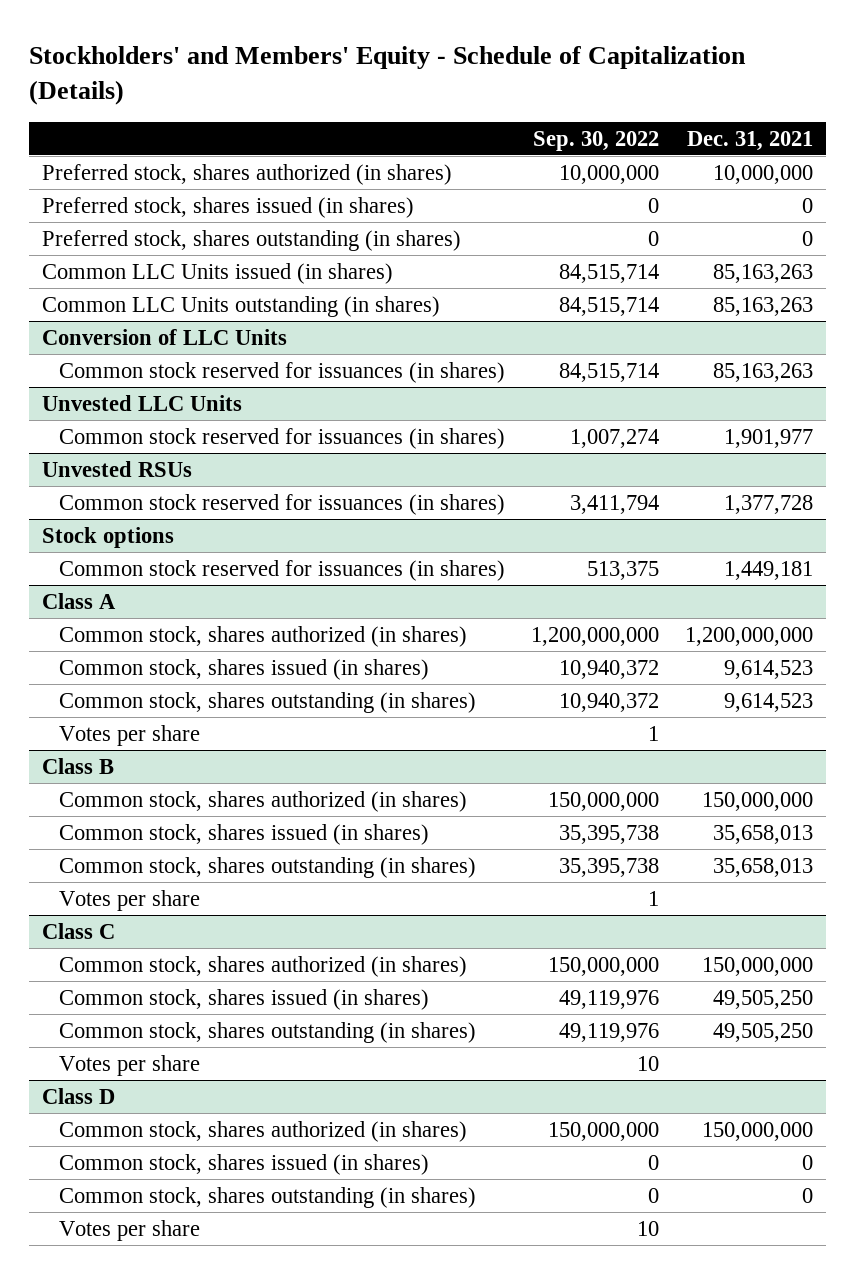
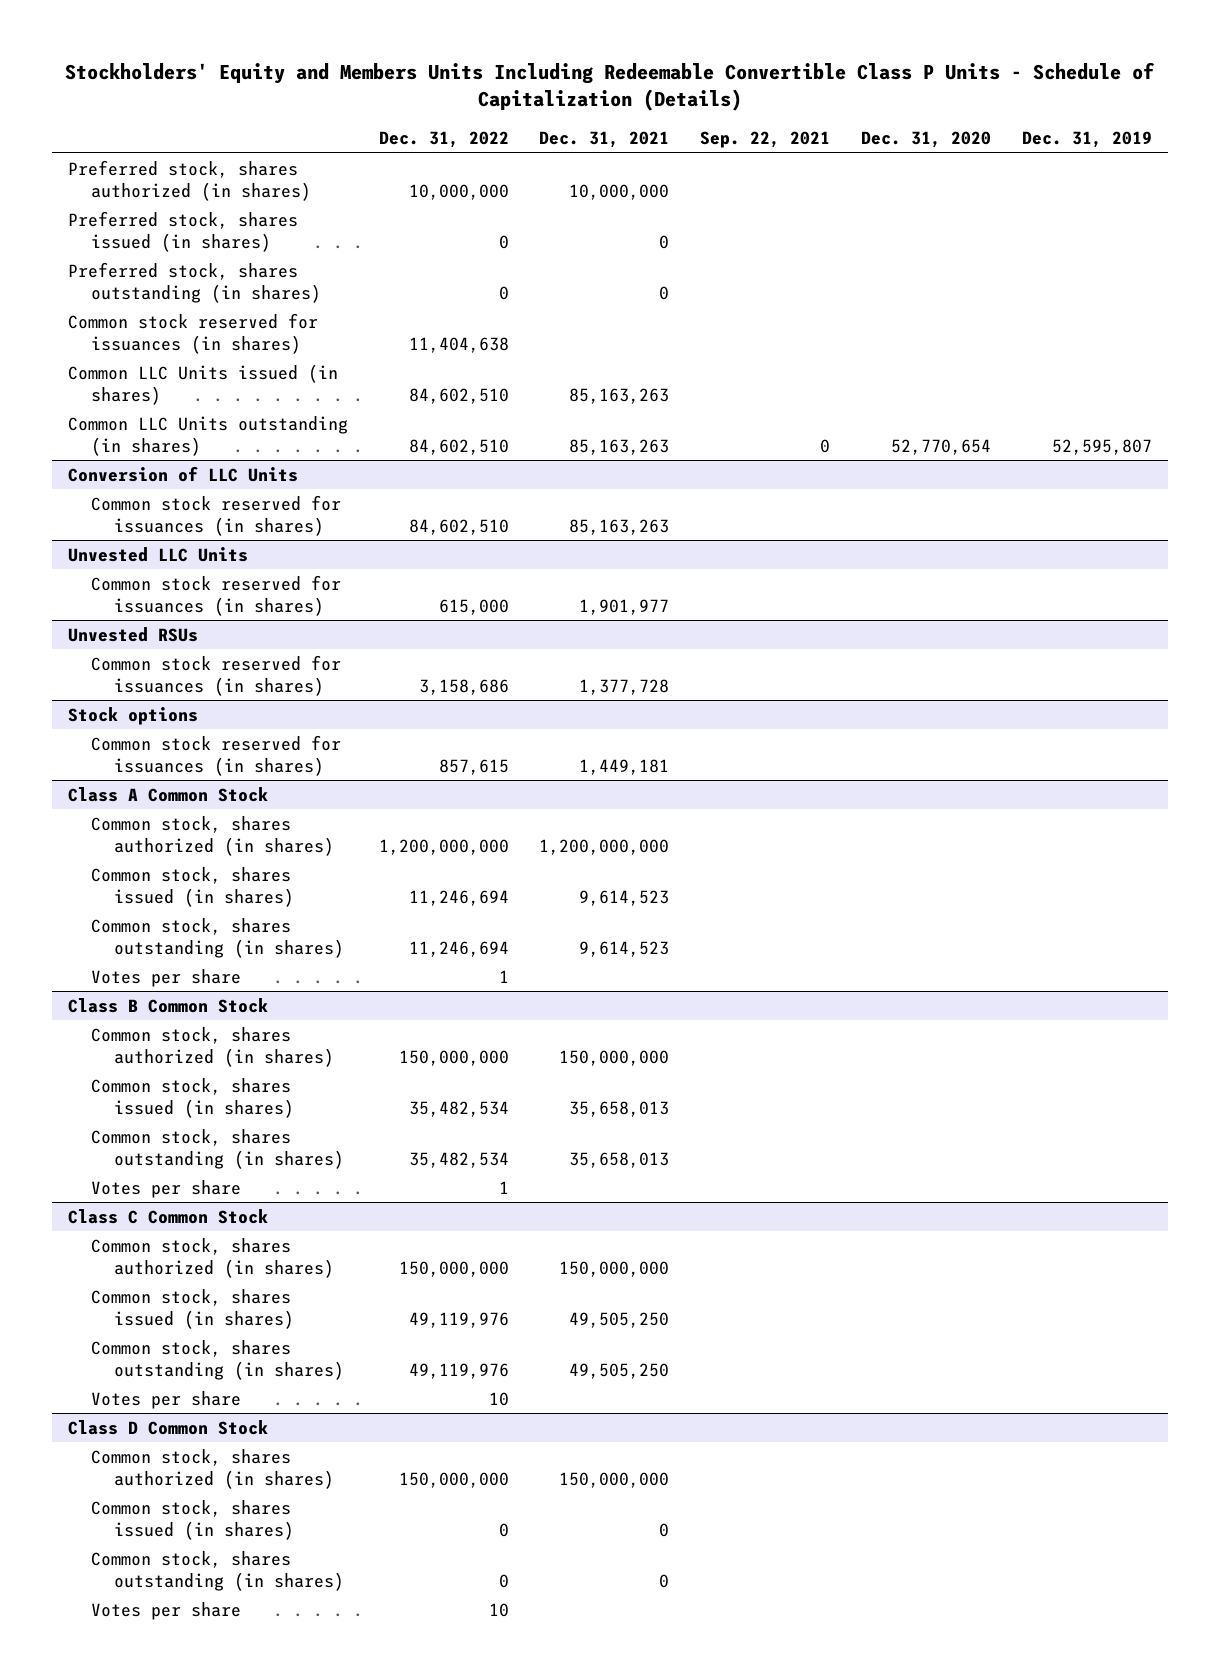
- Stockholders' and Members' Equity - Schedule of Capitalization (Details)
+ Stockholders' Equity and Members Units Including Redeemable Convertible Class P Units - Schedule of Capitalization (Details)
- | Sep. 30, 2022 | Dec. 31, 2021
+ | Dec. 31, 2022 | Dec. 31, 2021 | Sep. 22, 2021 | Dec. 31, 2020 | Dec. 31, 2019
+ Common stock reserved for issuances (in shares) | 11,404,638 | | | |
- Class A
+ Class A Common Stock
- Class B
+ Class B Common Stock
- Class C
+ Class C Common Stock
- Class D
+ Class D Common Stock

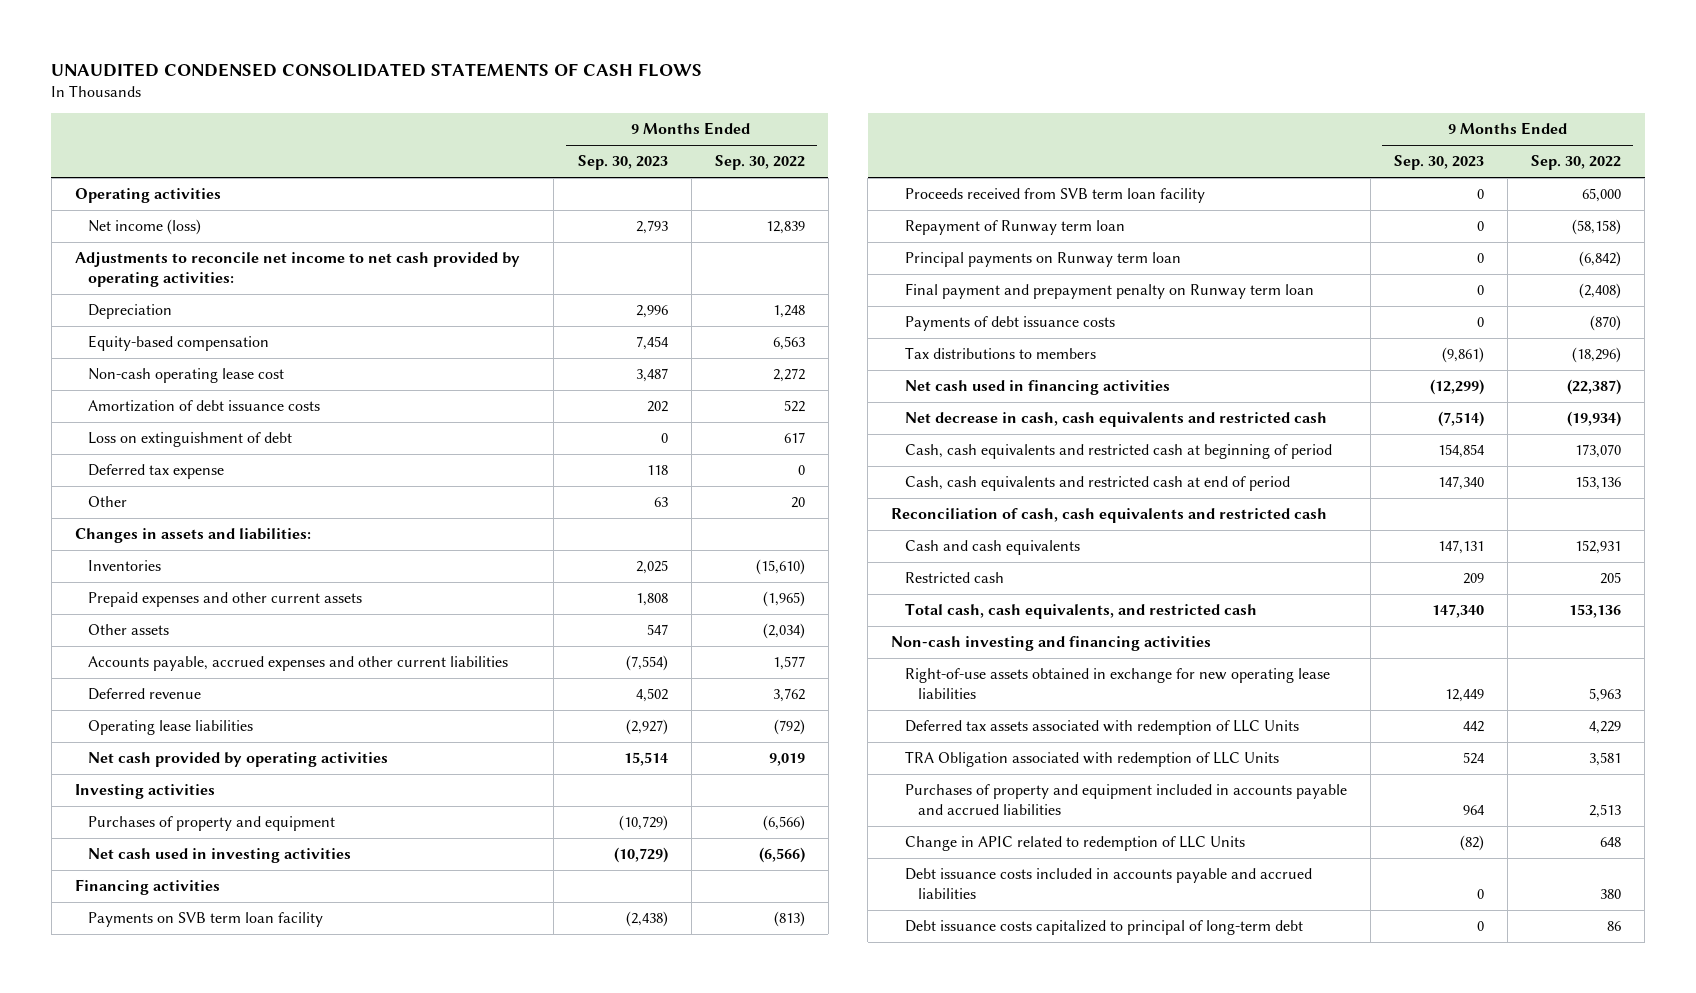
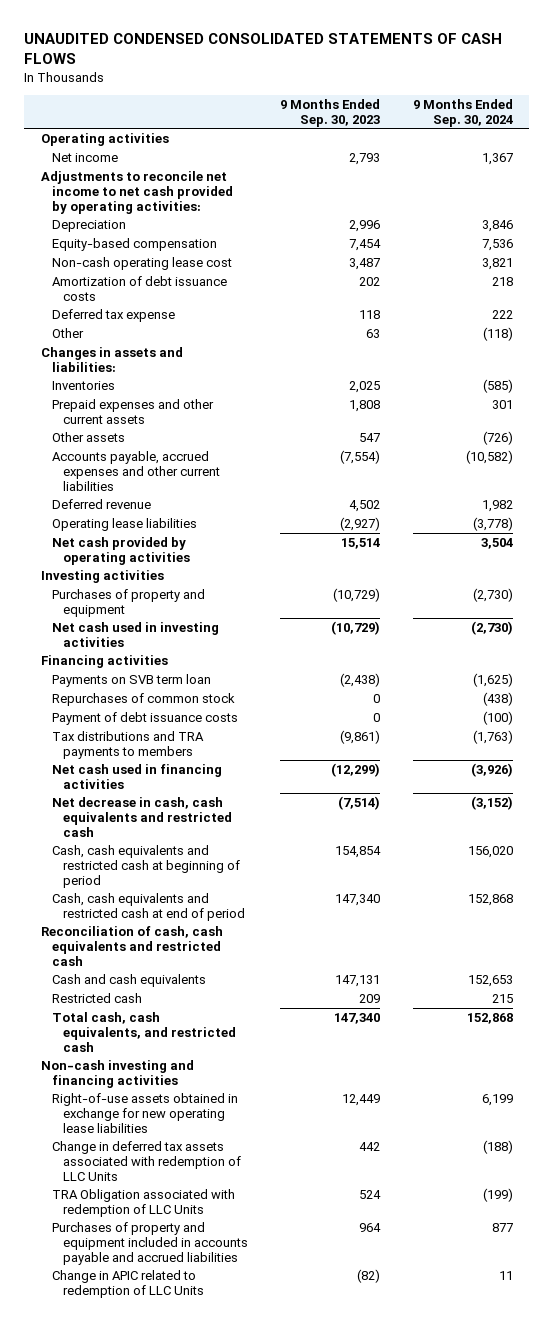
- | 9 Months Ended Sep. 30, 2023 | 9 Months Ended Sep. 30, 2022
+ | 9 Months Ended Sep. 30, 2023 | 9 Months Ended Sep. 30, 2024
- Net income (loss) | 2,793 | 12,839
+ Net income | 2,793 | 1,367
- Loss on extinguishment of debt | 0 | 617
- Payments on SVB term loan facility | (2,438) | (813)
- Proceeds received from SVB term loan facility | 0 | 65,000
- Repayment of Runway term loan | 0 | (58,158)
- Principal payments on Runway term loan | 0 | (6,842)
- Final payment and prepayment penalty on Runway term loan | 0 | (2,408)
- Payments of debt issuance costs | 0 | (870)
- Tax distributions to members | (9,861) | (18,296)
+ Payments on SVB term loan | (2,438) | (1,625)
+ Repurchases of common stock | 0 | (438)
+ Payment of debt issuance costs | 0 | (100)
+ Tax distributions and TRA payments to members | (9,861) | (1,763)
- Deferred tax assets associated with redemption of LLC Units | 442 | 4,229
+ Change in deferred tax assets associated with redemption of LLC Units | 442 | (188)
- Debt issuance costs included in accounts payable and accrued liabilities | 0 | 380
- Debt issuance costs capitalized to principal of long-term debt | 0 | 86

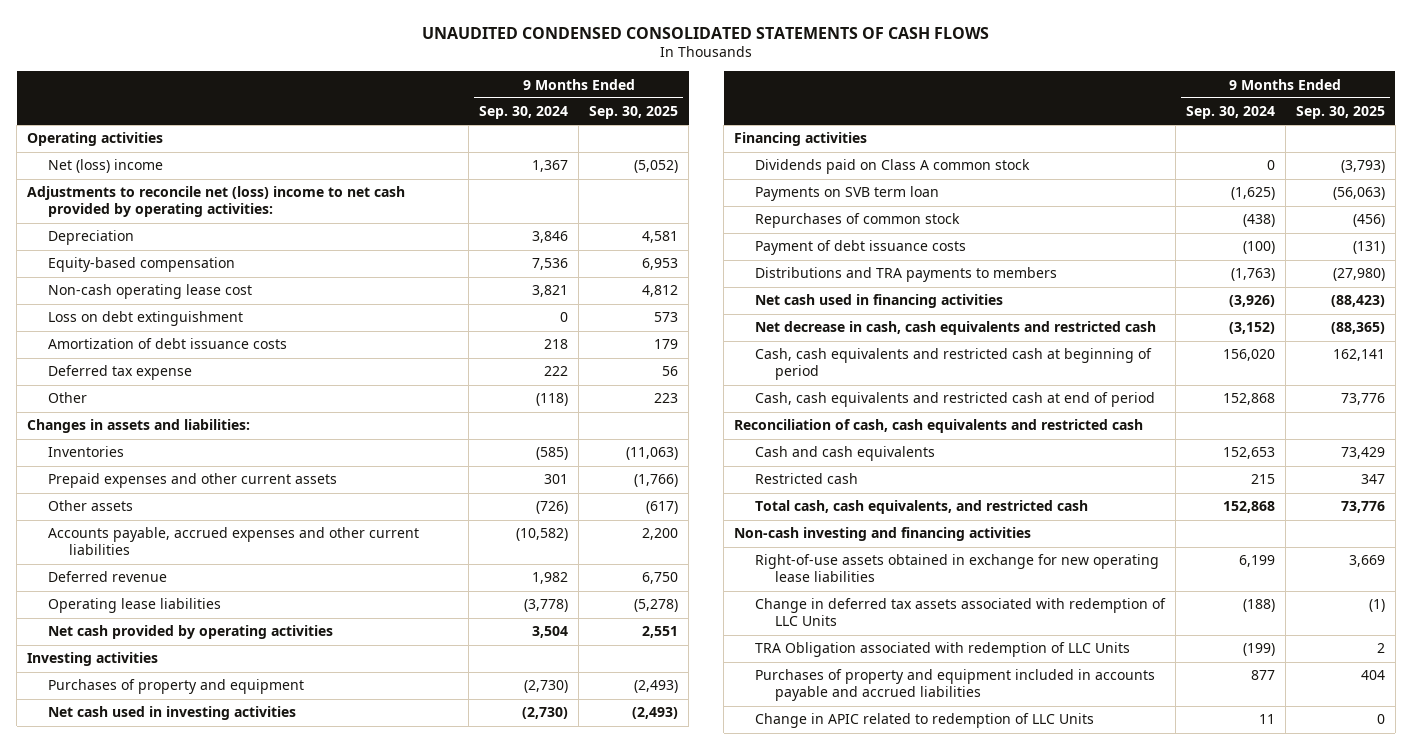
- | 9 Months Ended Sep. 30, 2023 | 9 Months Ended Sep. 30, 2024
+ | 9 Months Ended Sep. 30, 2024 | 9 Months Ended Sep. 30, 2025
- Net income | 2,793 | 1,367
- Adjustments to reconcile net income to net cash provided by operating activities:
+ Net (loss) income | 1,367 | (5,052)
+ Adjustments to reconcile net (loss) income to net cash provided by operating activities:
+ Loss on debt extinguishment | 0 | 573
+ Dividends paid on Class A common stock | 0 | (3,793)
- Tax distributions and TRA payments to members | (9,861) | (1,763)
+ Distributions and TRA payments to members | (1,763) | (27,980)

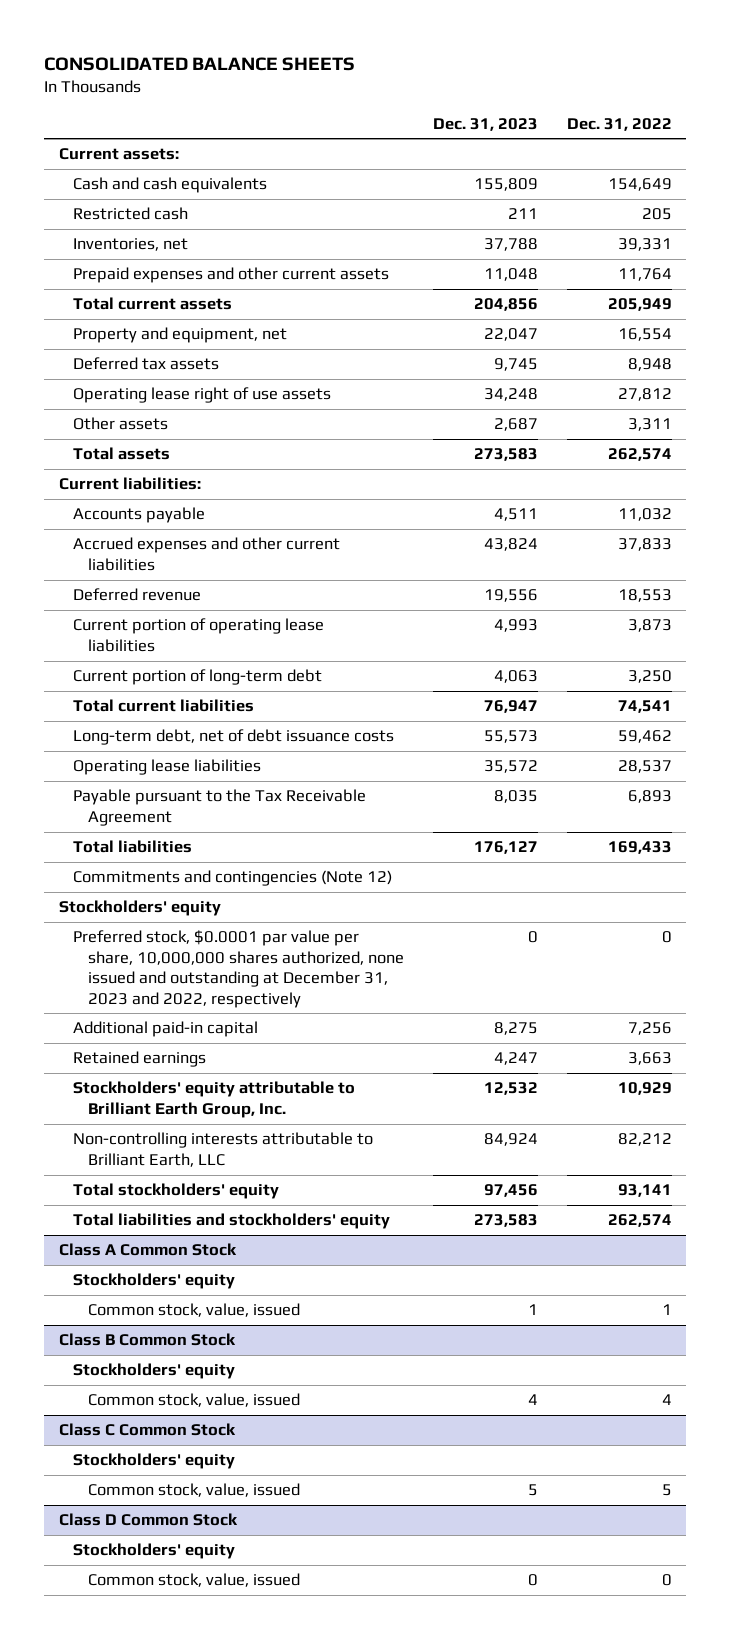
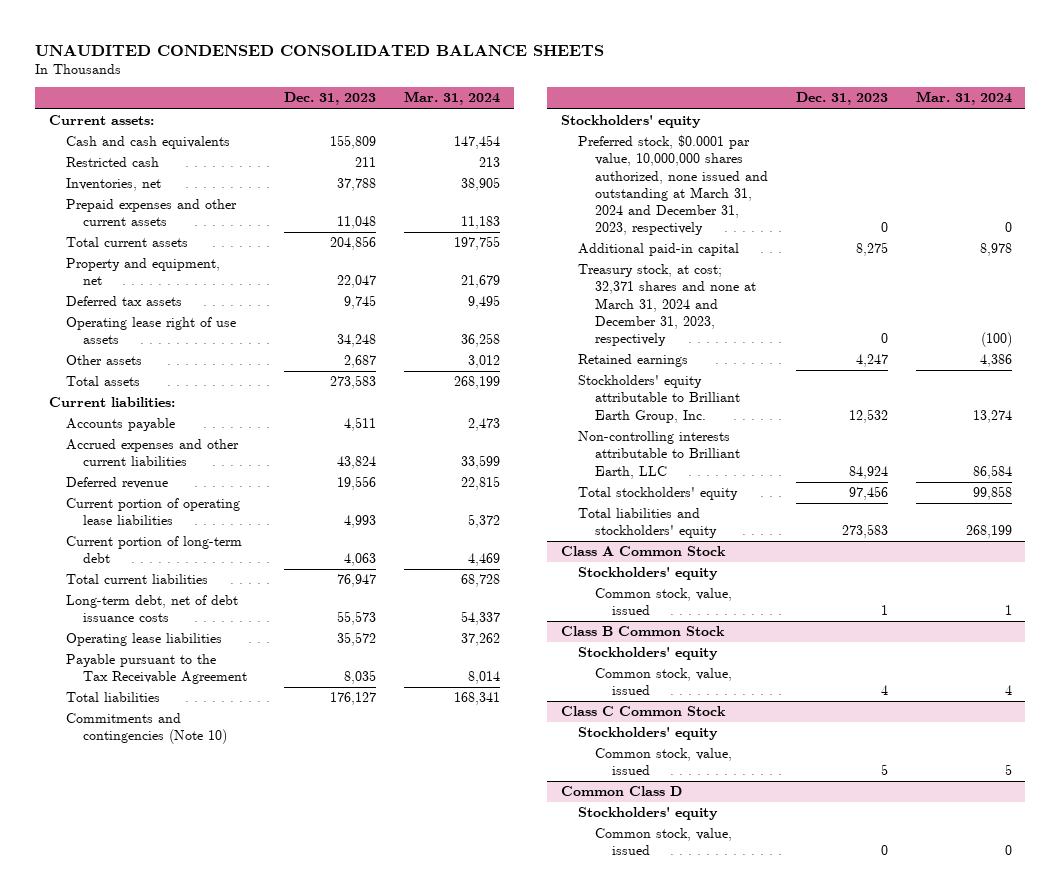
- CONSOLIDATED BALANCE SHEETS
+ UNAUDITED CONDENSED CONSOLIDATED BALANCE SHEETS
- | Dec. 31, 2023 | Dec. 31, 2022
+ | Dec. 31, 2023 | Mar. 31, 2024
- Commitments and contingencies (Note 12)
+ Commitments and contingencies (Note 10)
- Preferred stock, $0.0001 par value per share, 10,000,000 shares authorized, none issued and outstanding at December 31, 2023 and 2022, respectively | 0 | 0
+ Preferred stock, $0.0001 par value, 10,000,000 shares authorized, none issued and outstanding at March 31, 2024 and December 31, 2023, respectively | 0 | 0
+ Treasury stock, at cost; 32,371 shares and none at March 31, 2024 and December 31, 2023, respectively | 0 | (100)
- Class D Common Stock
+ Common Class D

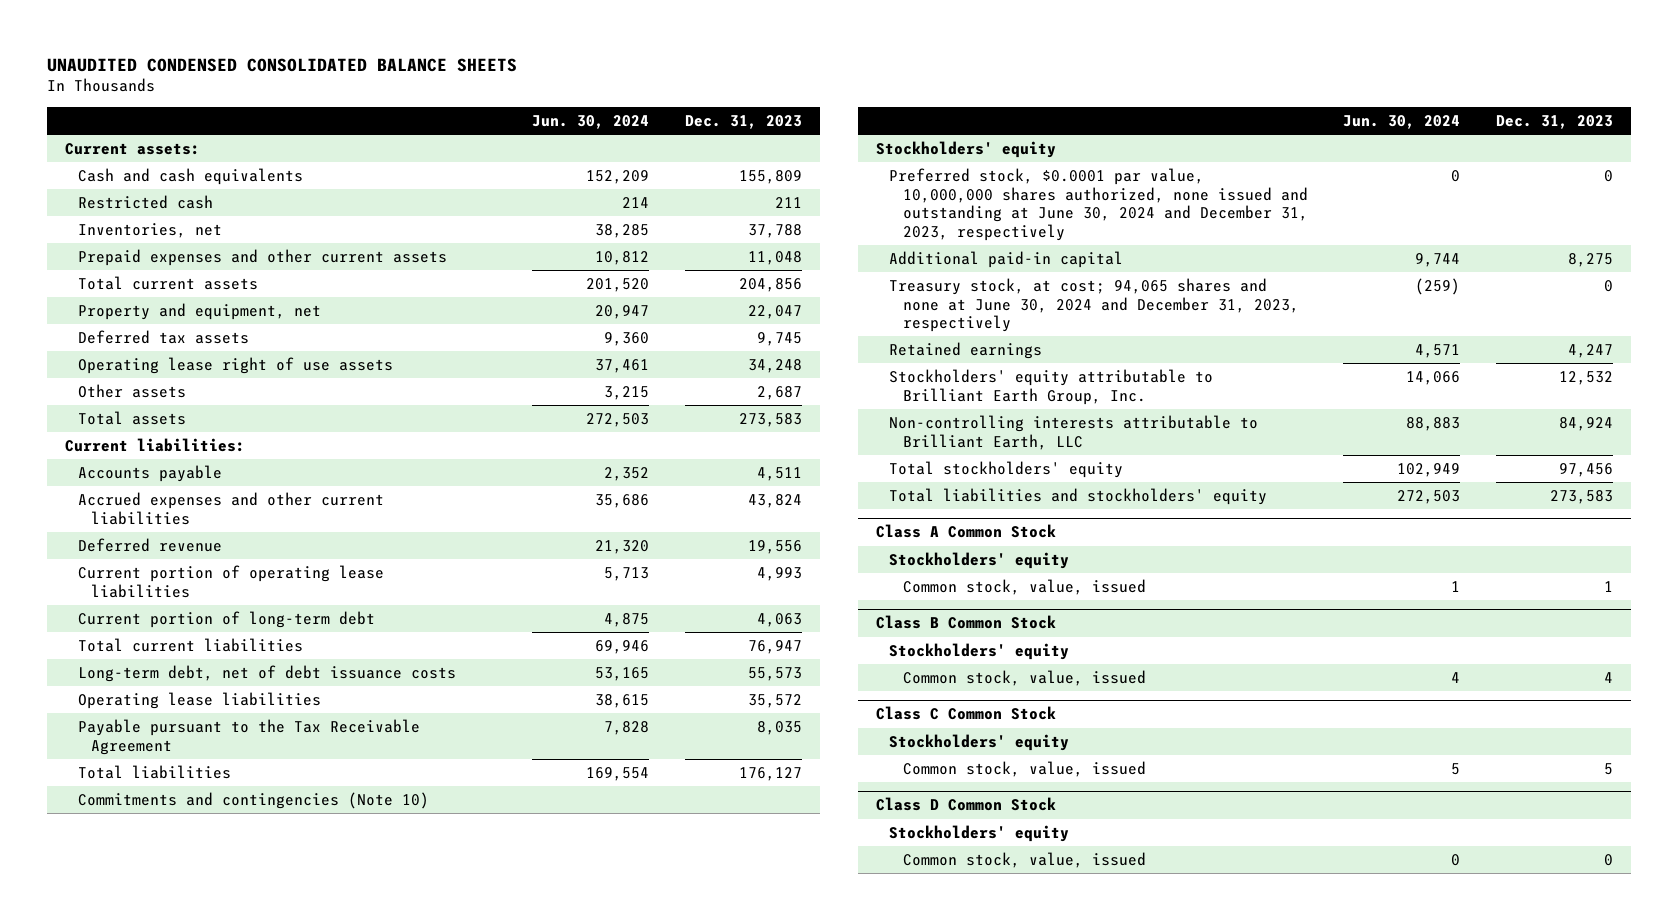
- | Dec. 31, 2023 | Mar. 31, 2024
+ | Jun. 30, 2024 | Dec. 31, 2023
- Preferred stock, $0.0001 par value, 10,000,000 shares authorized, none issued and outstanding at March 31, 2024 and December 31, 2023, respectively | 0 | 0
+ Preferred stock, $0.0001 par value, 10,000,000 shares authorized, none issued and outstanding at June 30, 2024 and December 31, 2023, respectively | 0 | 0
- Treasury stock, at cost; 32,371 shares and none at March 31, 2024 and December 31, 2023, respectively | 0 | (100)
+ Treasury stock, at cost; 94,065 shares and none at June 30, 2024 and December 31, 2023, respectively | (259) | 0
- Common Class D
+ Class D Common Stock

